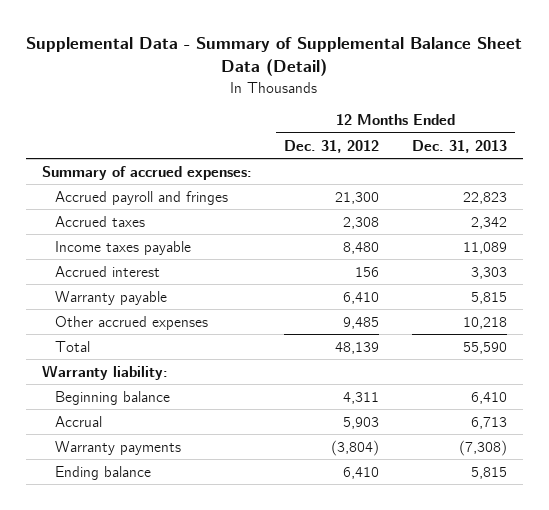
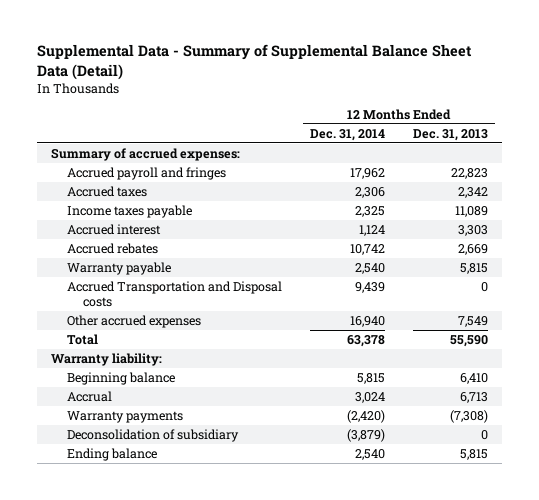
- | 12 Months Ended Dec. 31, 2012 | 12 Months Ended Dec. 31, 2013
+ | 12 Months Ended Dec. 31, 2014 | 12 Months Ended Dec. 31, 2013
+ Accrued rebates | 10,742 | 2,669
- Other accrued expenses | 9,485 | 10,218
+ Accrued Transportation and Disposal costs | 9,439 | 0
+ Other accrued expenses | 16,940 | 7,549
+ Deconsolidation of subsidiary | (3,879) | 0

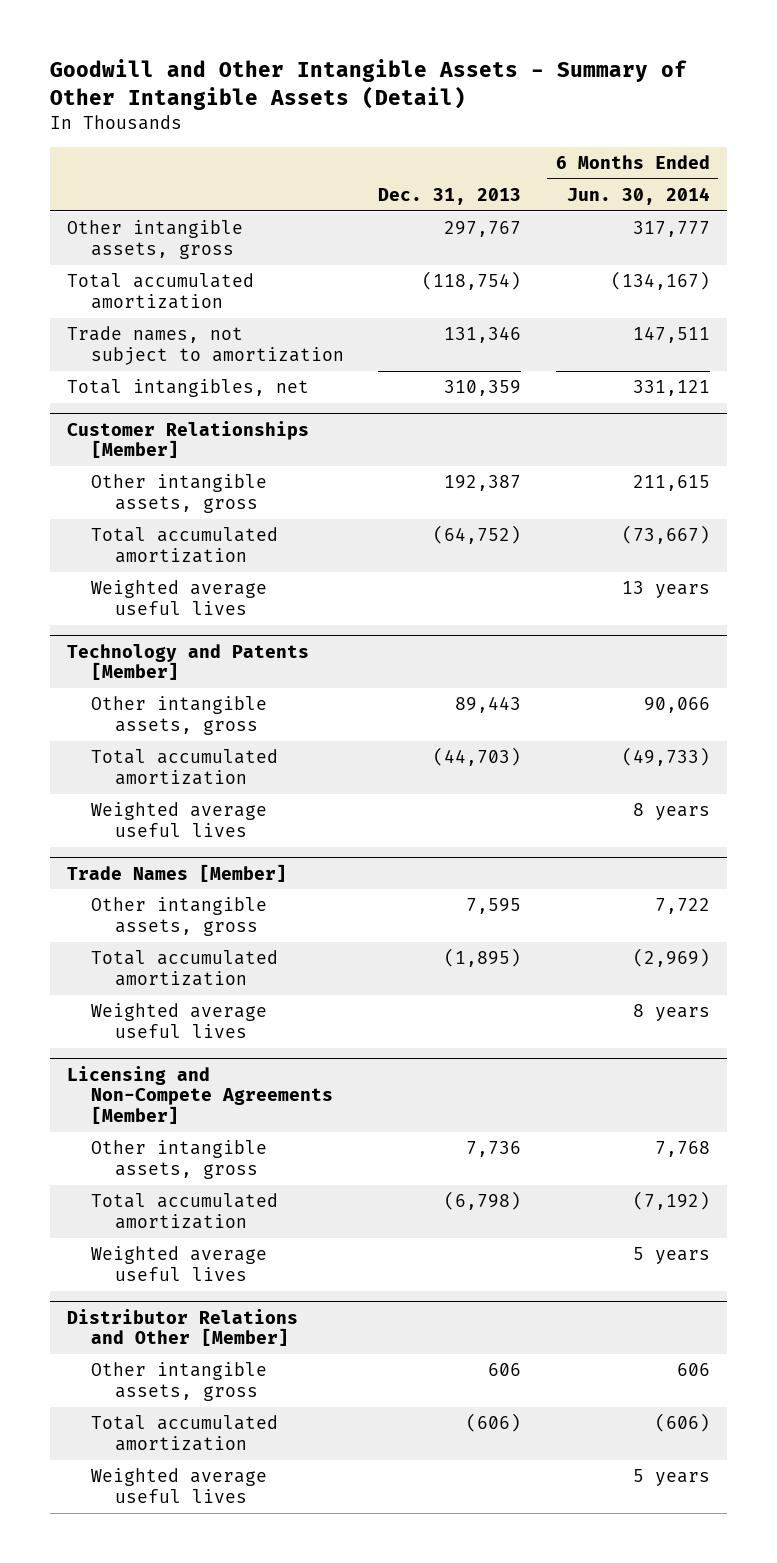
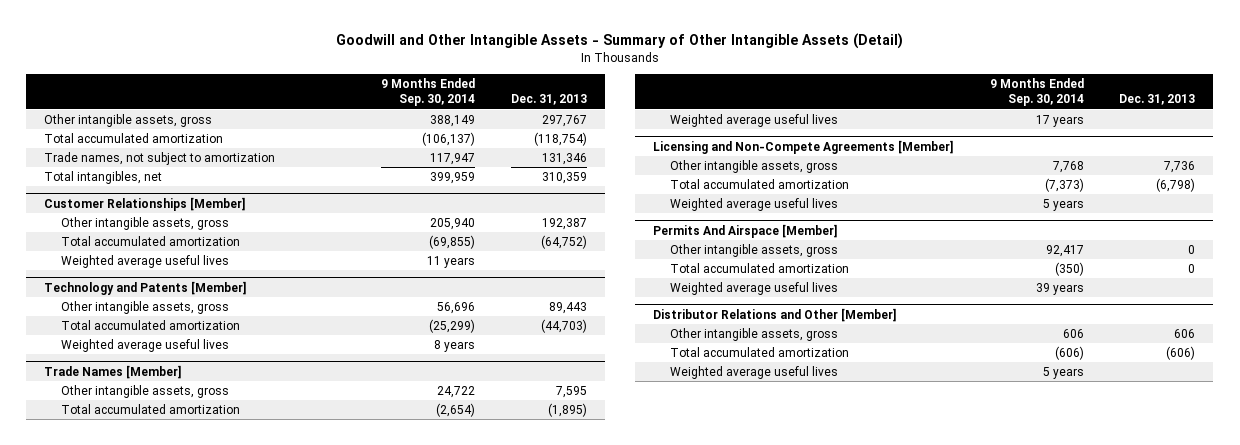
- | Dec. 31, 2013 | 6 Months Ended Jun. 30, 2014
+ | 9 Months Ended Sep. 30, 2014 | Dec. 31, 2013
+ Permits And Airspace [Member]
+ Other intangible assets, gross | 92,417 | 0
+ Total accumulated amortization | (350) | 0
+ Weighted average useful lives | 39 years |

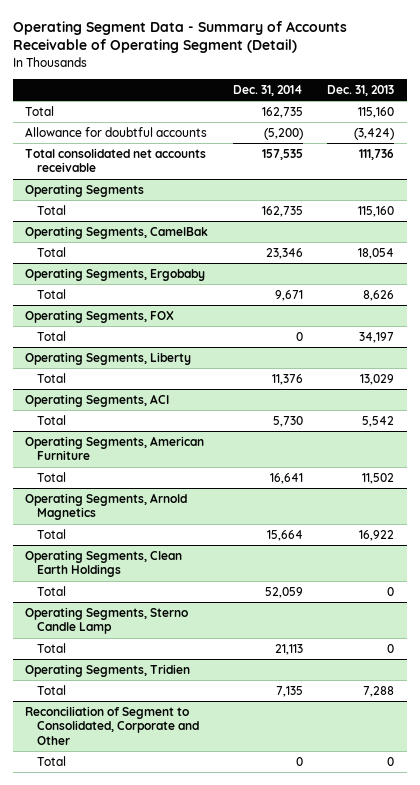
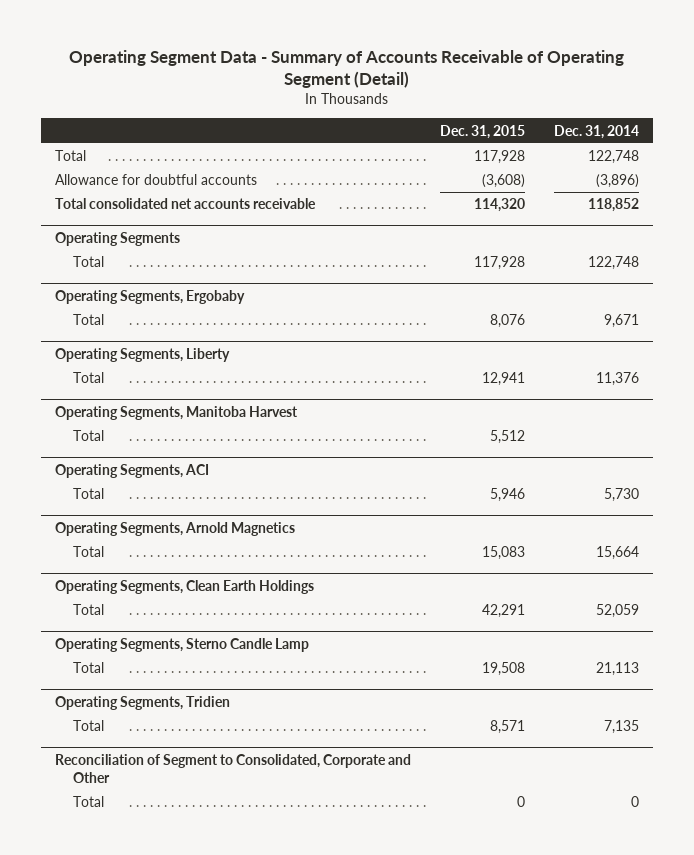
- | Dec. 31, 2014 | Dec. 31, 2013
+ | Dec. 31, 2015 | Dec. 31, 2014
- Total | 162,735 | 115,160
- Allowance for doubtful accounts | (5,200) | (3,424)
- Total consolidated net accounts receivable | 157,535 | 111,736
+ Total | 117,928 | 122,748
+ Allowance for doubtful accounts | (3,608) | (3,896)
+ Total consolidated net accounts receivable | 114,320 | 118,852
@ Operating Segments
- Total | 162,735 | 115,160
- Operating Segments, CamelBak
- Total | 23,346 | 18,054
@ Operating Segments
+ Total | 117,928 | 122,748
- Operating Segments, FOX
- Total | 0 | 34,197
+ Operating Segments, Manitoba Harvest
+ Total | 5,512 |
- Operating Segments, American Furniture
- Total | 16,641 | 11,502

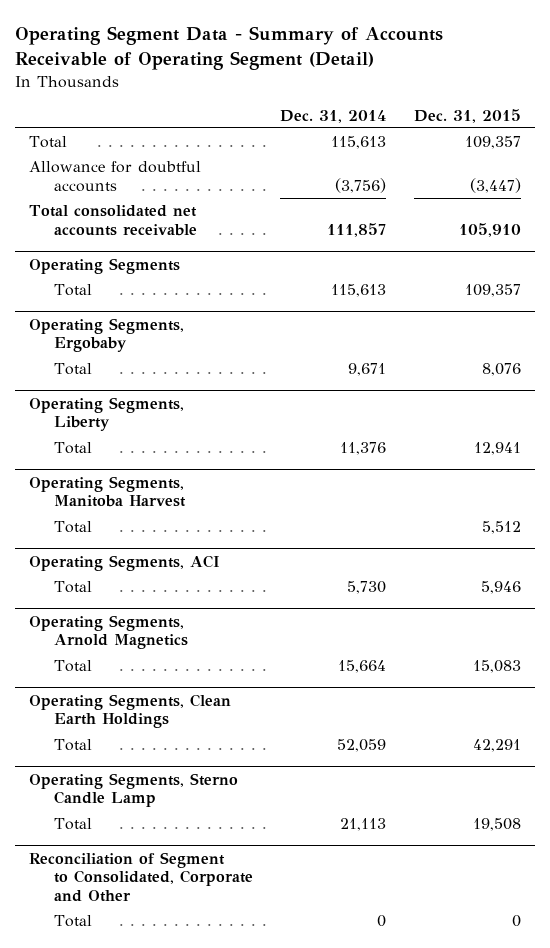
- | Dec. 31, 2015 | Dec. 31, 2014
+ | Dec. 31, 2014 | Dec. 31, 2015
- Total | 117,928 | 122,748
- Allowance for doubtful accounts | (3,608) | (3,896)
- Total consolidated net accounts receivable | 114,320 | 118,852
+ Total | 115,613 | 109,357
+ Allowance for doubtful accounts | (3,756) | (3,447)
+ Total consolidated net accounts receivable | 111,857 | 105,910
@ Operating Segments
- Total | 117,928 | 122,748
+ Total | 115,613 | 109,357
- Operating Segments, Tridien
- Total | 8,571 | 7,135

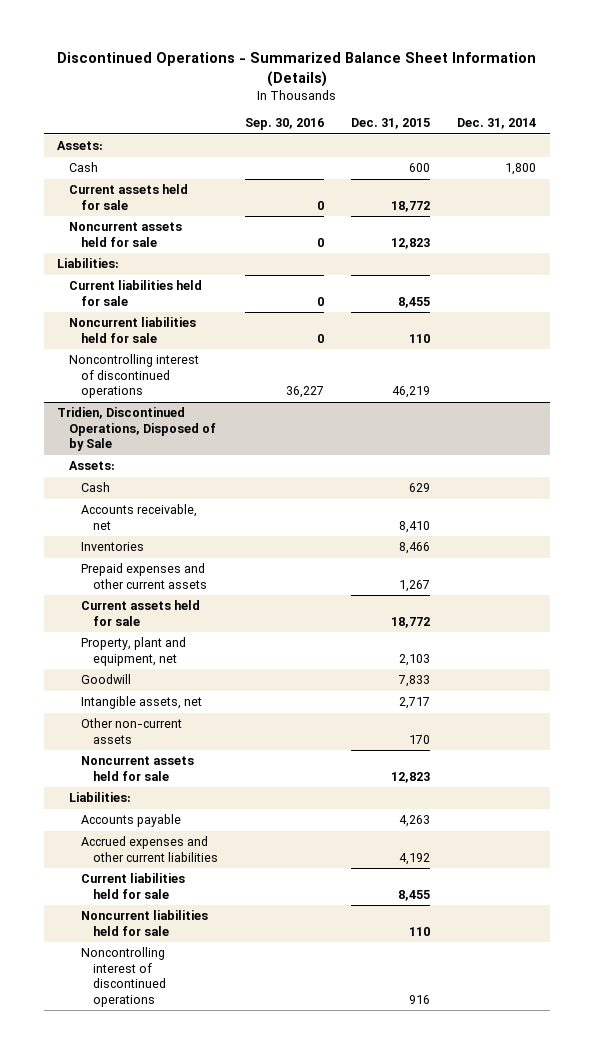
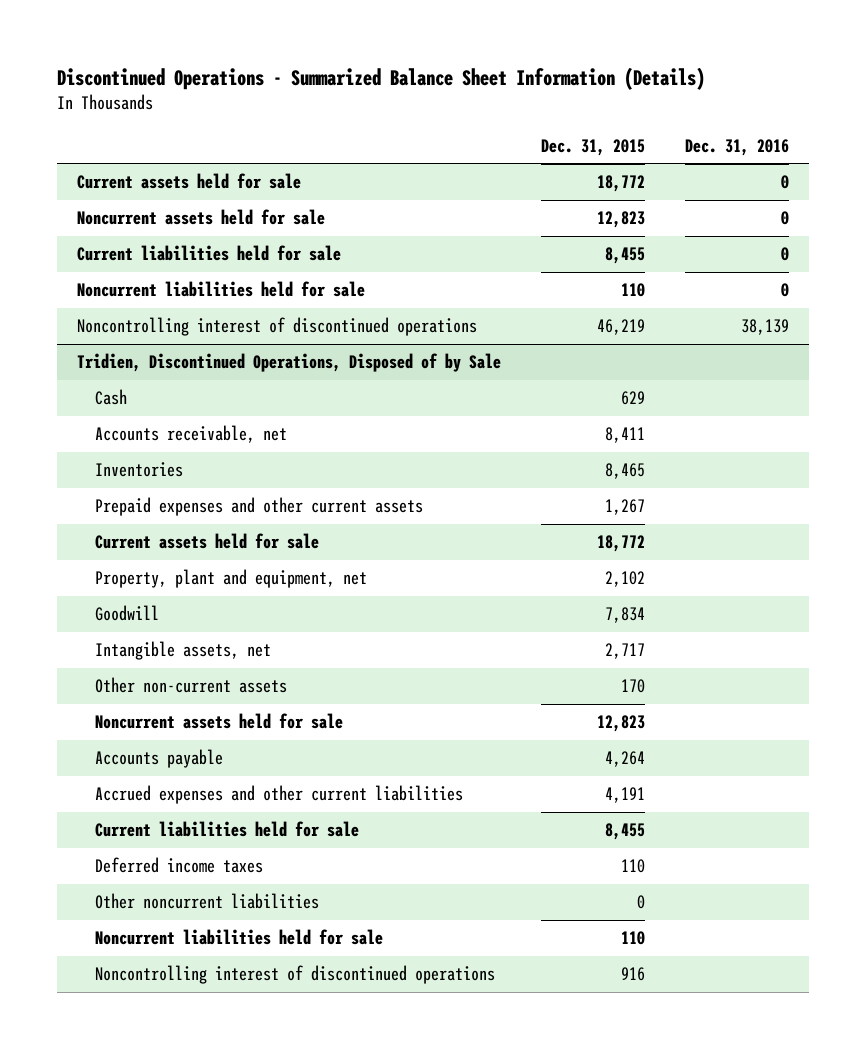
- | Sep. 30, 2016 | Dec. 31, 2015 | Dec. 31, 2014
+ | Dec. 31, 2015 | Dec. 31, 2016
- Assets:
- Cash | | 600 | 1,800
- Liabilities:
@ Tridien, Discontinued Operations, Disposed of by Sale
- Assets:
- Accounts receivable, net | | 8,410 |
- Inventories | | 8,466 |
+ Accounts receivable, net | 8,411 |
+ Inventories | 8,465 |
- Property, plant and equipment, net | | 2,103 |
- Goodwill | | 7,833 |
+ Property, plant and equipment, net | 2,102 |
+ Goodwill | 7,834 |
- Liabilities:
- Accounts payable | | 4,263 |
- Accrued expenses and other current liabilities | | 4,192 |
+ Accounts payable | 4,264 |
+ Accrued expenses and other current liabilities | 4,191 |
+ Deferred income taxes | 110 |
+ Other noncurrent liabilities | 0 |

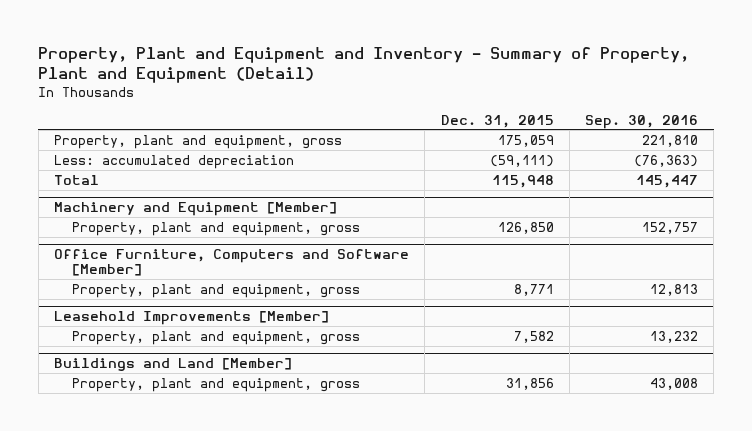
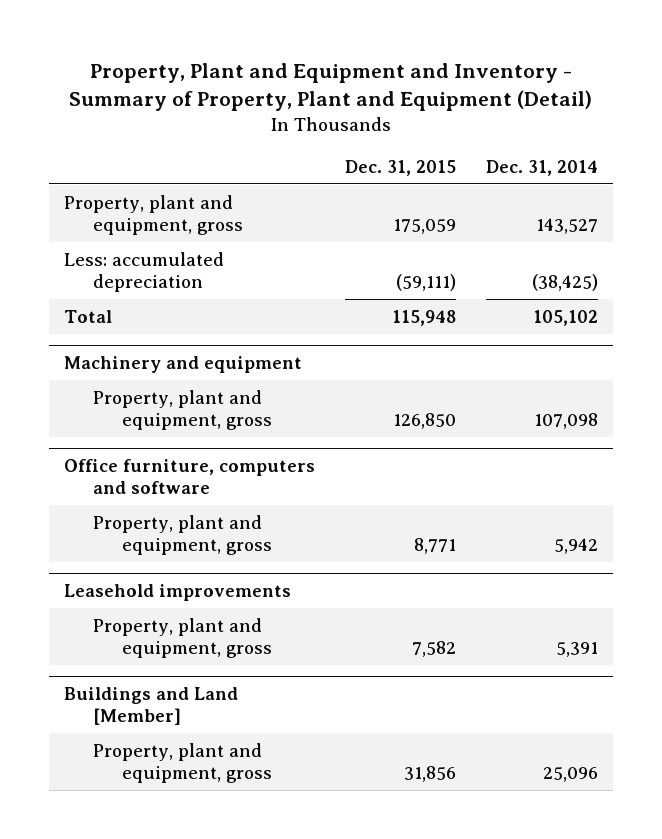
- | Dec. 31, 2015 | Sep. 30, 2016
+ | Dec. 31, 2015 | Dec. 31, 2014
- Machinery and Equipment [Member]
+ Machinery and equipment
- Office Furniture, Computers and Software [Member]
+ Office furniture, computers and software
- Leasehold Improvements [Member]
+ Leasehold improvements

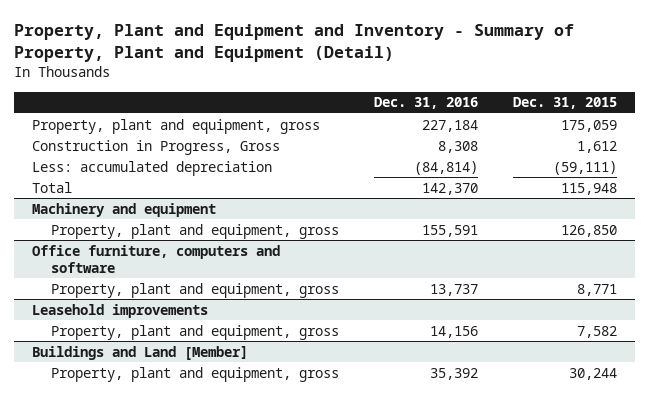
- | Dec. 31, 2015 | Dec. 31, 2014
+ | Dec. 31, 2016 | Dec. 31, 2015
+ Construction in Progress, Gross | 8,308 | 1,612
@ Buildings and Land [Member]
- Property, plant and equipment, gross | 31,856 | 25,096
+ Property, plant and equipment, gross | 35,392 | 30,244

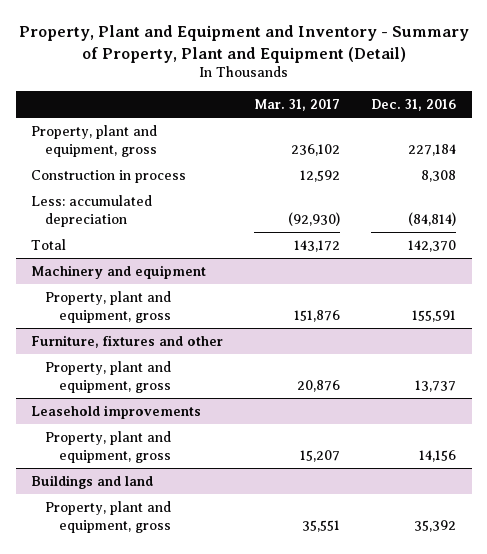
- | Dec. 31, 2016 | Dec. 31, 2015
+ | Mar. 31, 2017 | Dec. 31, 2016
- Construction in Progress, Gross | 8,308 | 1,612
+ Construction in process | 12,592 | 8,308
- Office furniture, computers and software
+ Furniture, fixtures and other
- Buildings and Land [Member]
+ Buildings and land

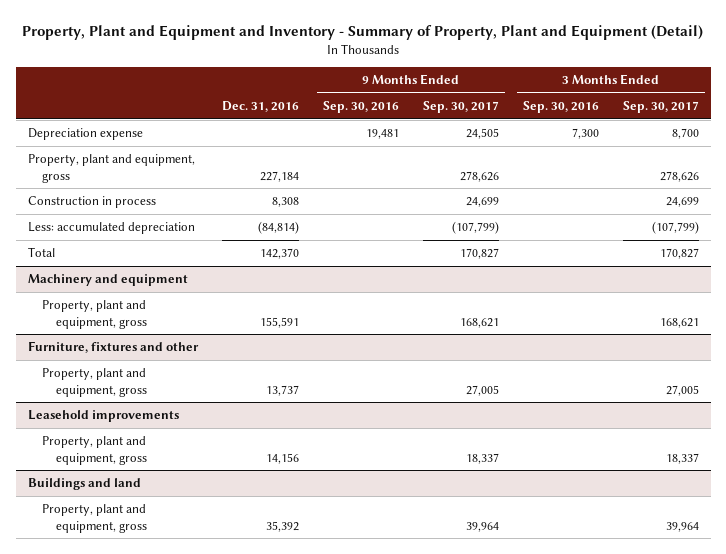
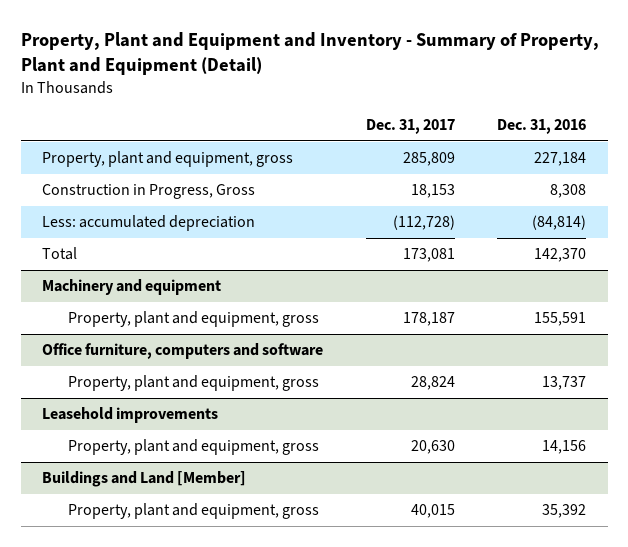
- | Dec. 31, 2016 | 9 Months Ended Sep. 30, 2016 | 9 Months Ended Sep. 30, 2017 | 3 Months Ended Sep. 30, 2016 | 3 Months Ended Sep. 30, 2017
+ | Dec. 31, 2017 | Dec. 31, 2016
- Depreciation expense | | 19,481 | 24,505 | 7,300 | 8,700
- Construction in process | 8,308 | | 24,699 | | 24,699
+ Construction in Progress, Gross | 18,153 | 8,308
- Furniture, fixtures and other
+ Office furniture, computers and software
- Buildings and land
+ Buildings and Land [Member]

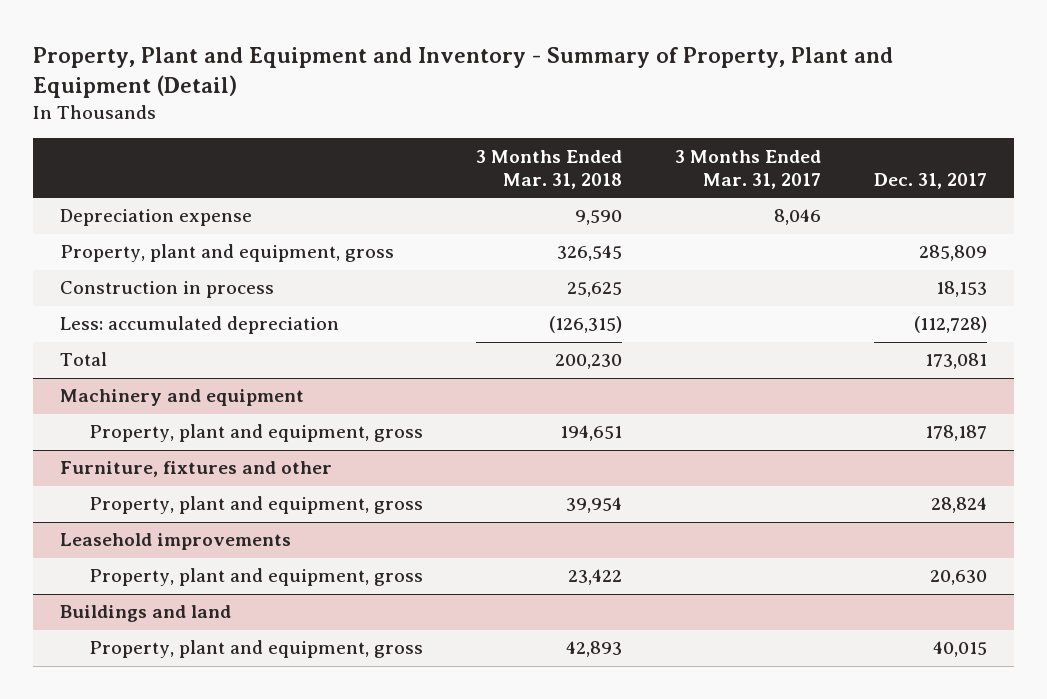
- | Dec. 31, 2017 | Dec. 31, 2016
+ | 3 Months Ended Mar. 31, 2018 | 3 Months Ended Mar. 31, 2017 | Dec. 31, 2017
+ Depreciation expense | 9,590 | 8,046 |
- Construction in Progress, Gross | 18,153 | 8,308
+ Construction in process | 25,625 | | 18,153
- Office furniture, computers and software
+ Furniture, fixtures and other
- Buildings and Land [Member]
+ Buildings and land

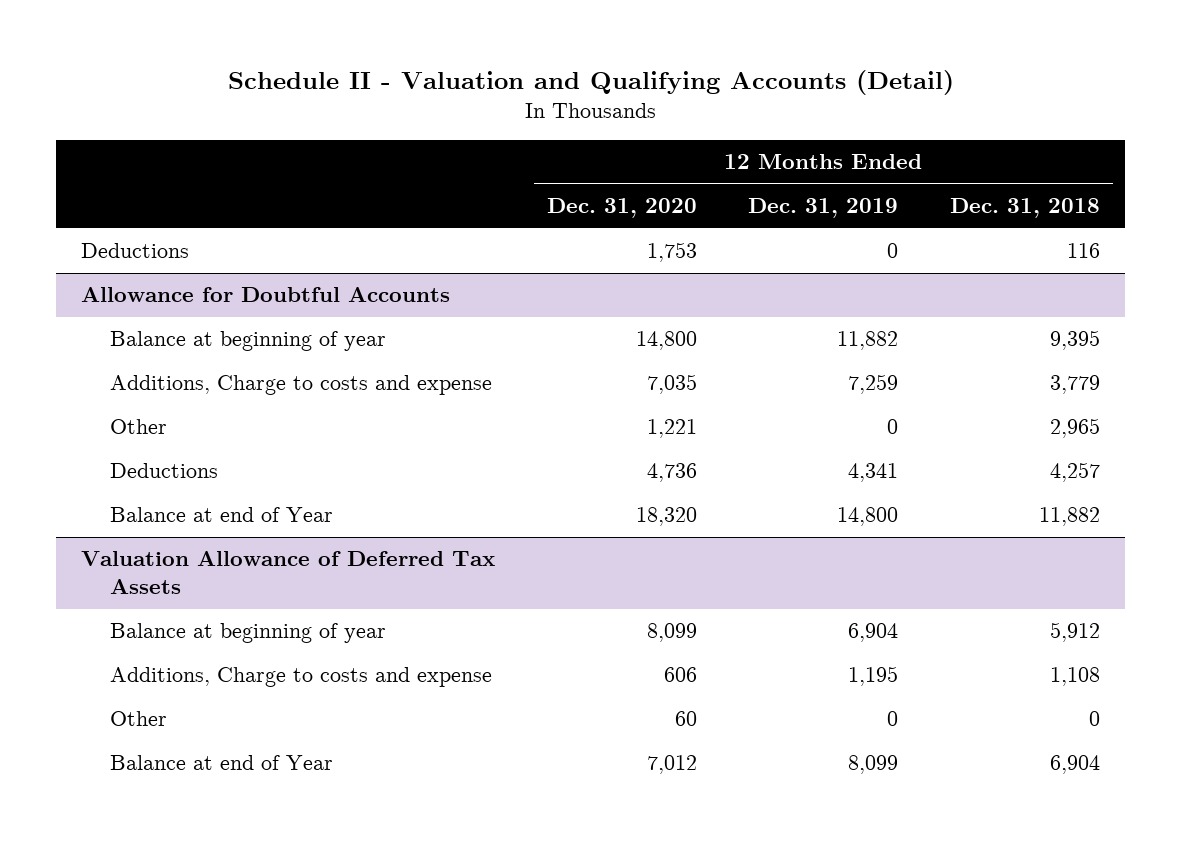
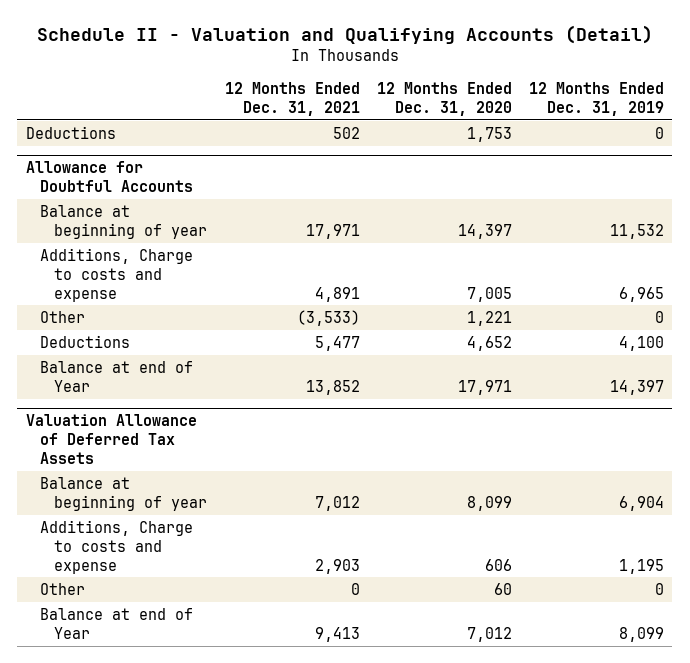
- | 12 Months Ended Dec. 31, 2020 | 12 Months Ended Dec. 31, 2019 | 12 Months Ended Dec. 31, 2018
+ | 12 Months Ended Dec. 31, 2021 | 12 Months Ended Dec. 31, 2020 | 12 Months Ended Dec. 31, 2019
@ Allowance for Doubtful Accounts
- Balance at beginning of year | 14,800 | 11,882 | 9,395
- Additions, Charge to costs and expense | 7,035 | 7,259 | 3,779
+ Balance at beginning of year | 17,971 | 14,397 | 11,532
+ Additions, Charge to costs and expense | 4,891 | 7,005 | 6,965
- Deductions | 4,736 | 4,341 | 4,257
- Balance at end of Year | 18,320 | 14,800 | 11,882
+ Deductions | 5,477 | 4,652 | 4,100
+ Balance at end of Year | 13,852 | 17,971 | 14,397

